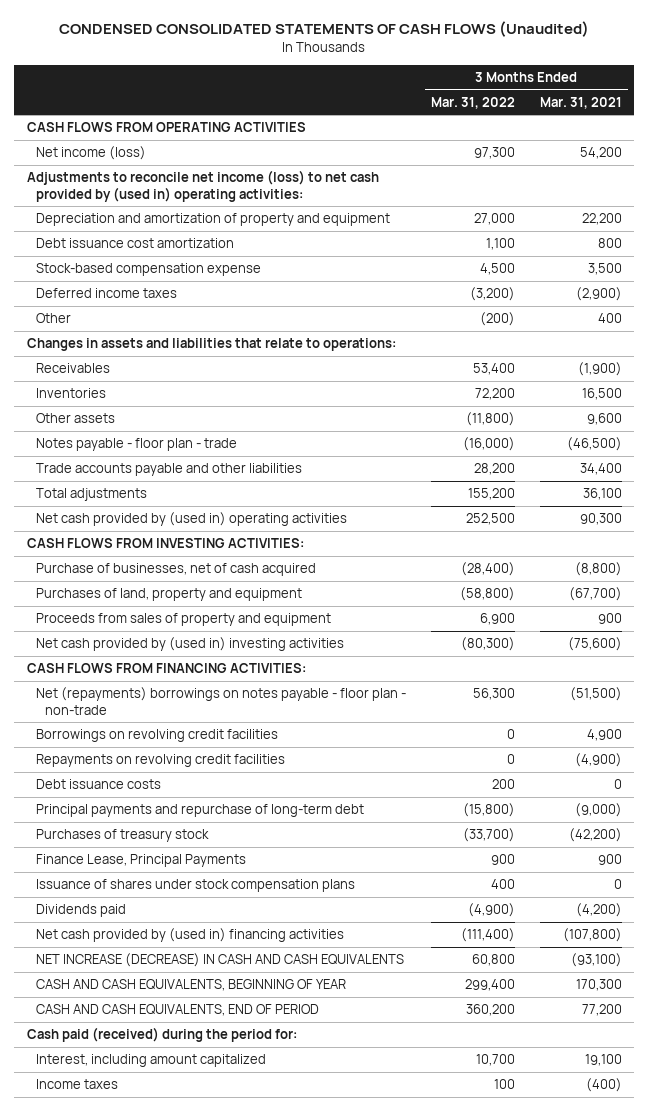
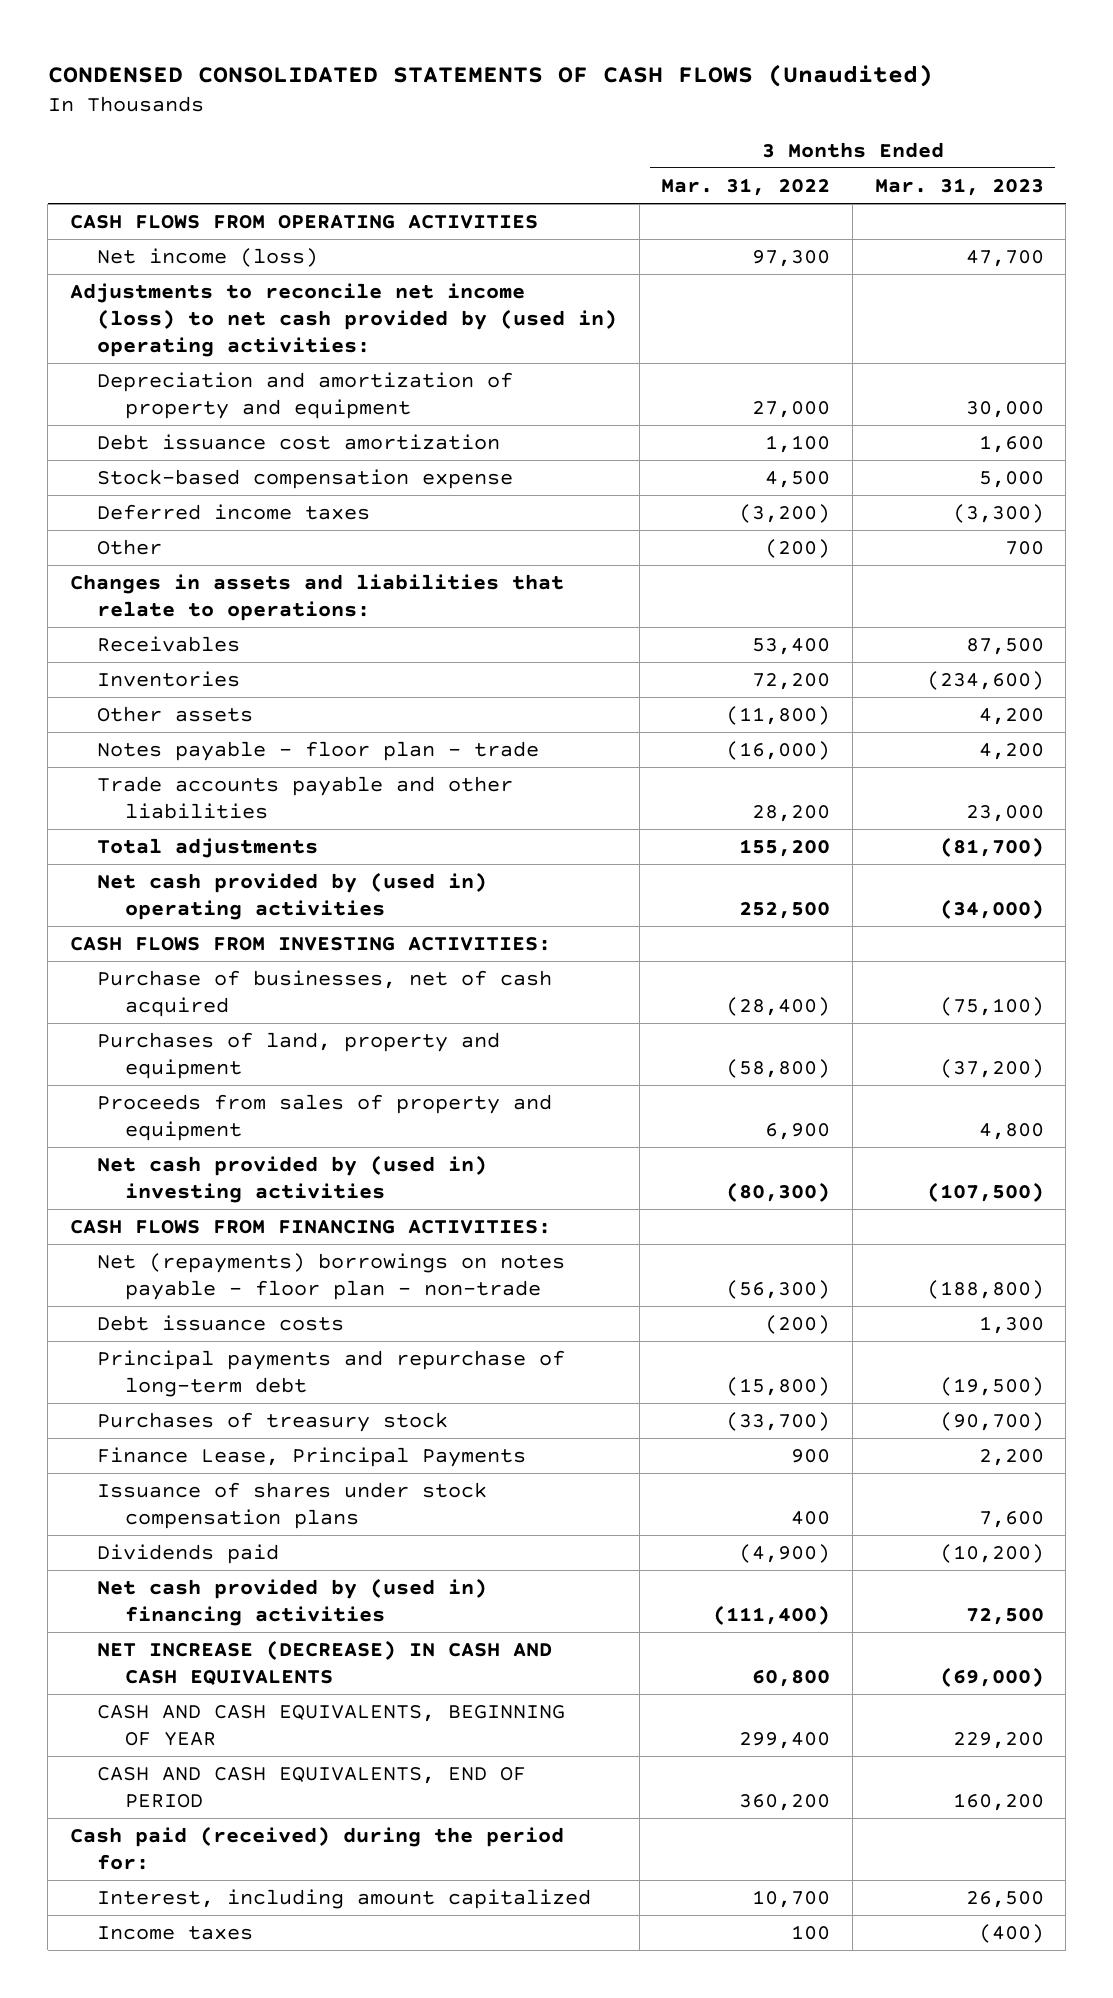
- | 3 Months Ended Mar. 31, 2022 | 3 Months Ended Mar. 31, 2021
+ | 3 Months Ended Mar. 31, 2022 | 3 Months Ended Mar. 31, 2023
- Net (repayments) borrowings on notes payable - floor plan - non-trade | 56,300 | (51,500)
- Borrowings on revolving credit facilities | 0 | 4,900
- Repayments on revolving credit facilities | 0 | (4,900)
- Debt issuance costs | 200 | 0
+ Net (repayments) borrowings on notes payable - floor plan - non-trade | (56,300) | (188,800)
+ Debt issuance costs | (200) | 1,300

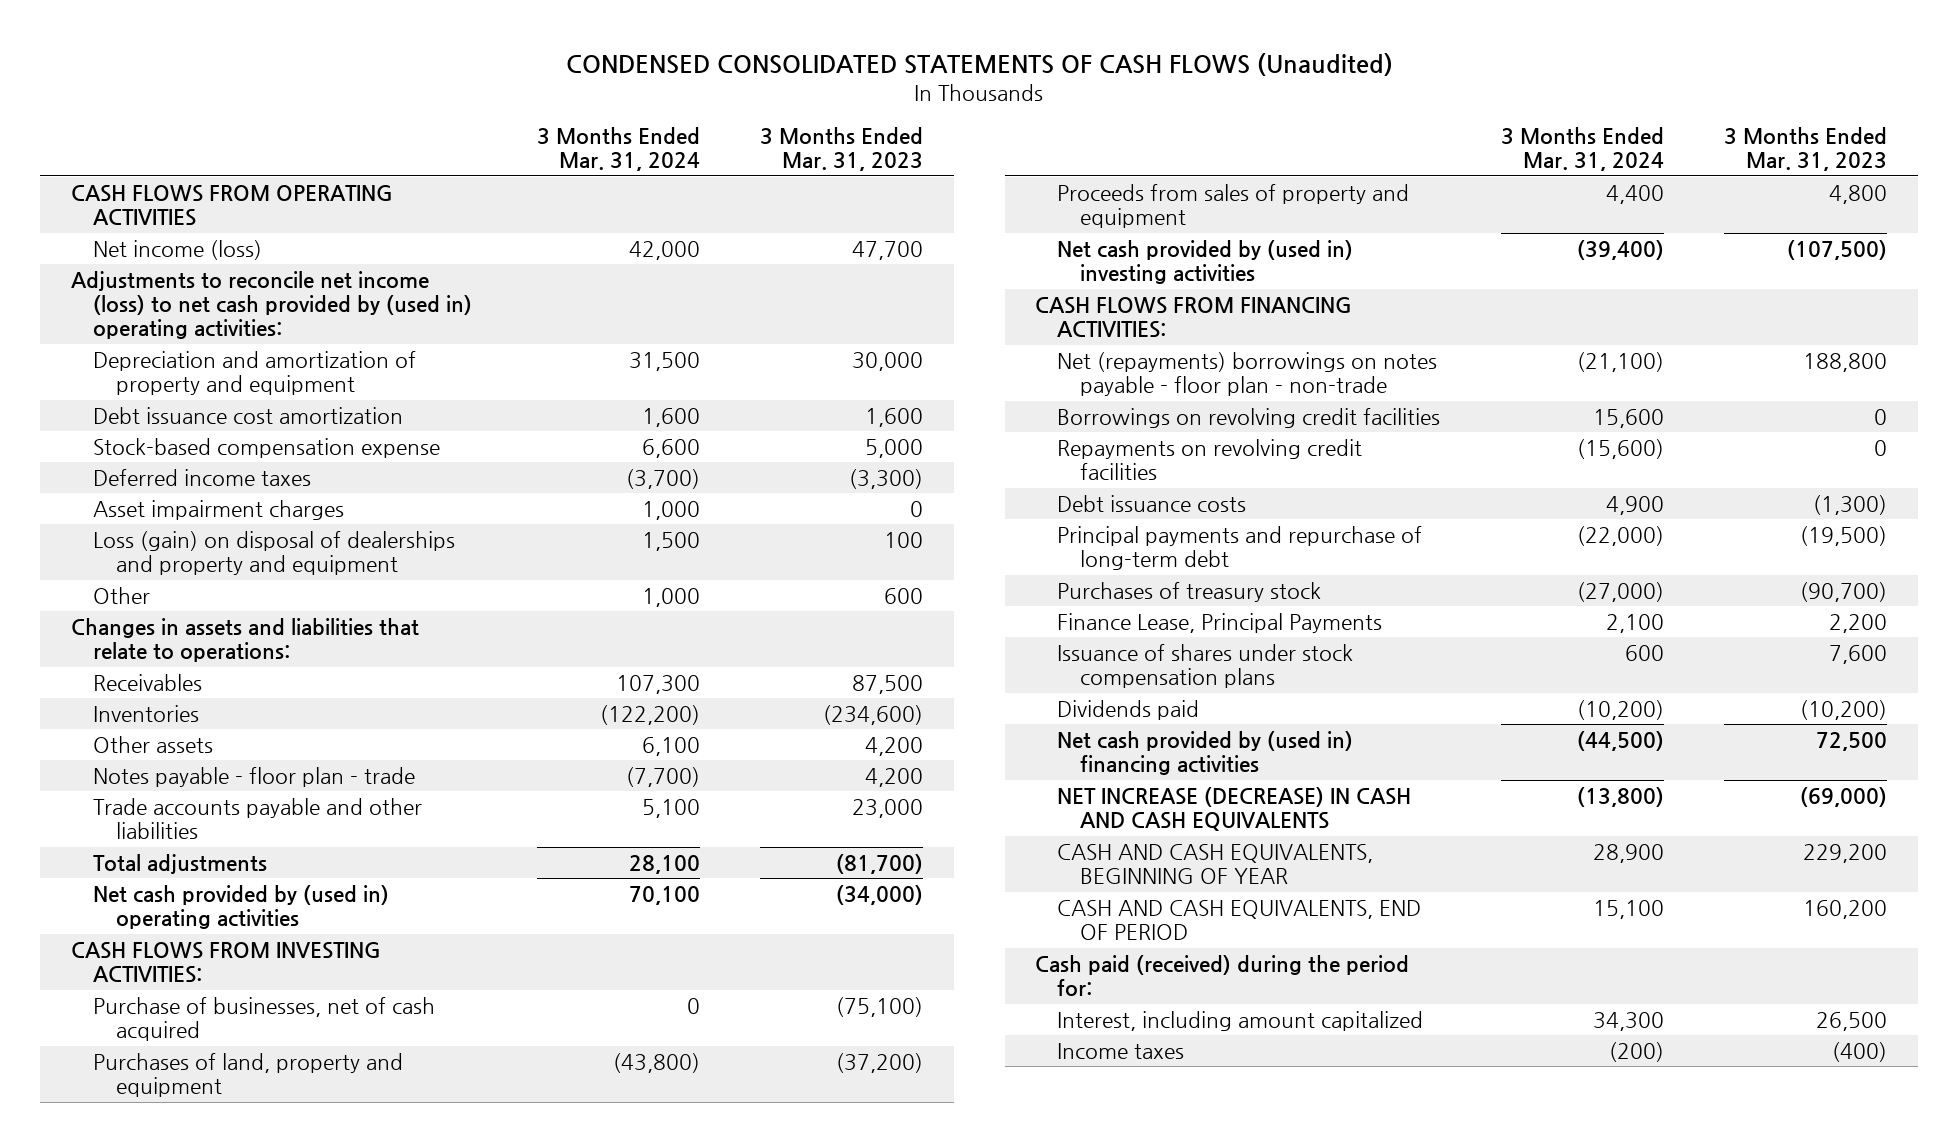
- | 3 Months Ended Mar. 31, 2022 | 3 Months Ended Mar. 31, 2023
+ | 3 Months Ended Mar. 31, 2024 | 3 Months Ended Mar. 31, 2023
- Other | (200) | 700
+ Asset impairment charges | 1,000 | 0
+ Loss (gain) on disposal of dealerships and property and equipment | 1,500 | 100
+ Other | 1,000 | 600
- Net (repayments) borrowings on notes payable - floor plan - non-trade | (56,300) | (188,800)
- Debt issuance costs | (200) | 1,300
+ Net (repayments) borrowings on notes payable - floor plan - non-trade | (21,100) | 188,800
+ Borrowings on revolving credit facilities | 15,600 | 0
+ Repayments on revolving credit facilities | (15,600) | 0
+ Debt issuance costs | 4,900 | (1,300)

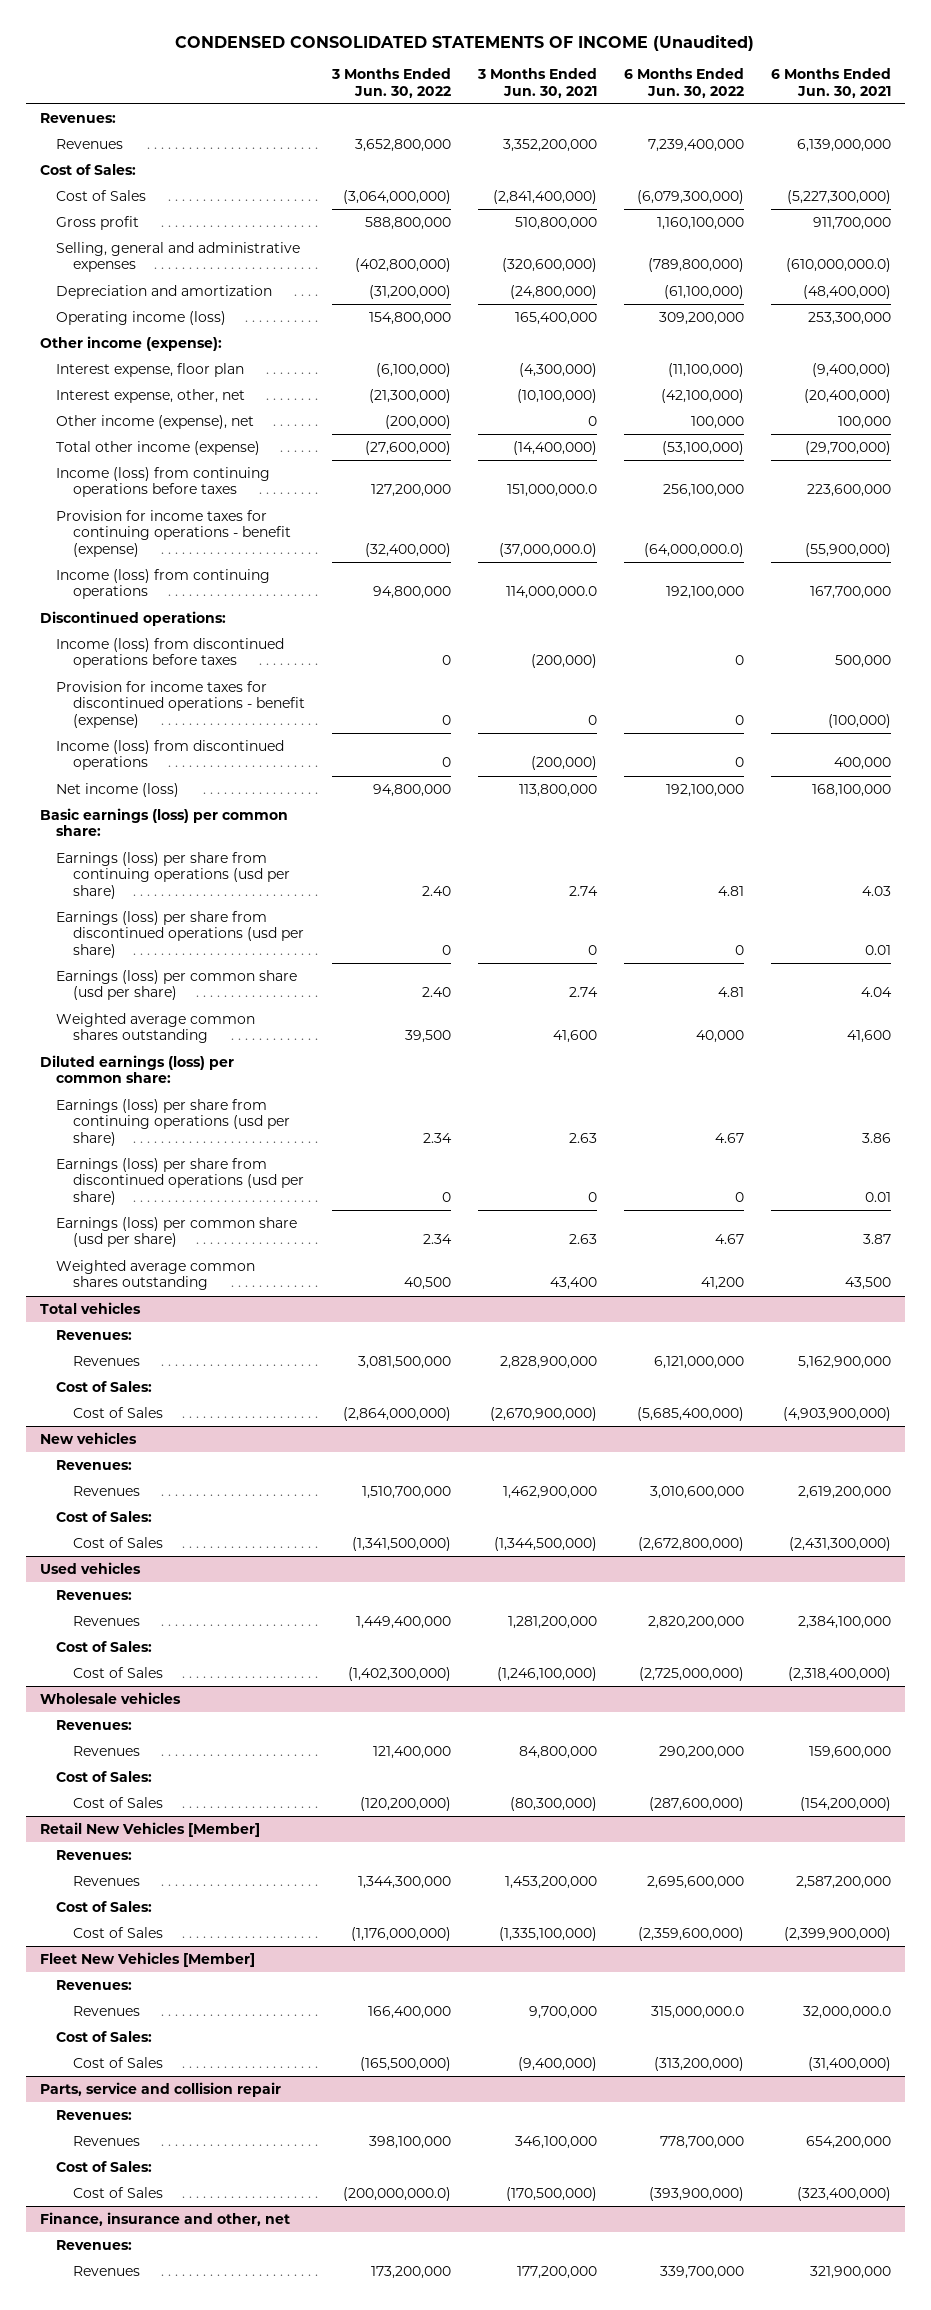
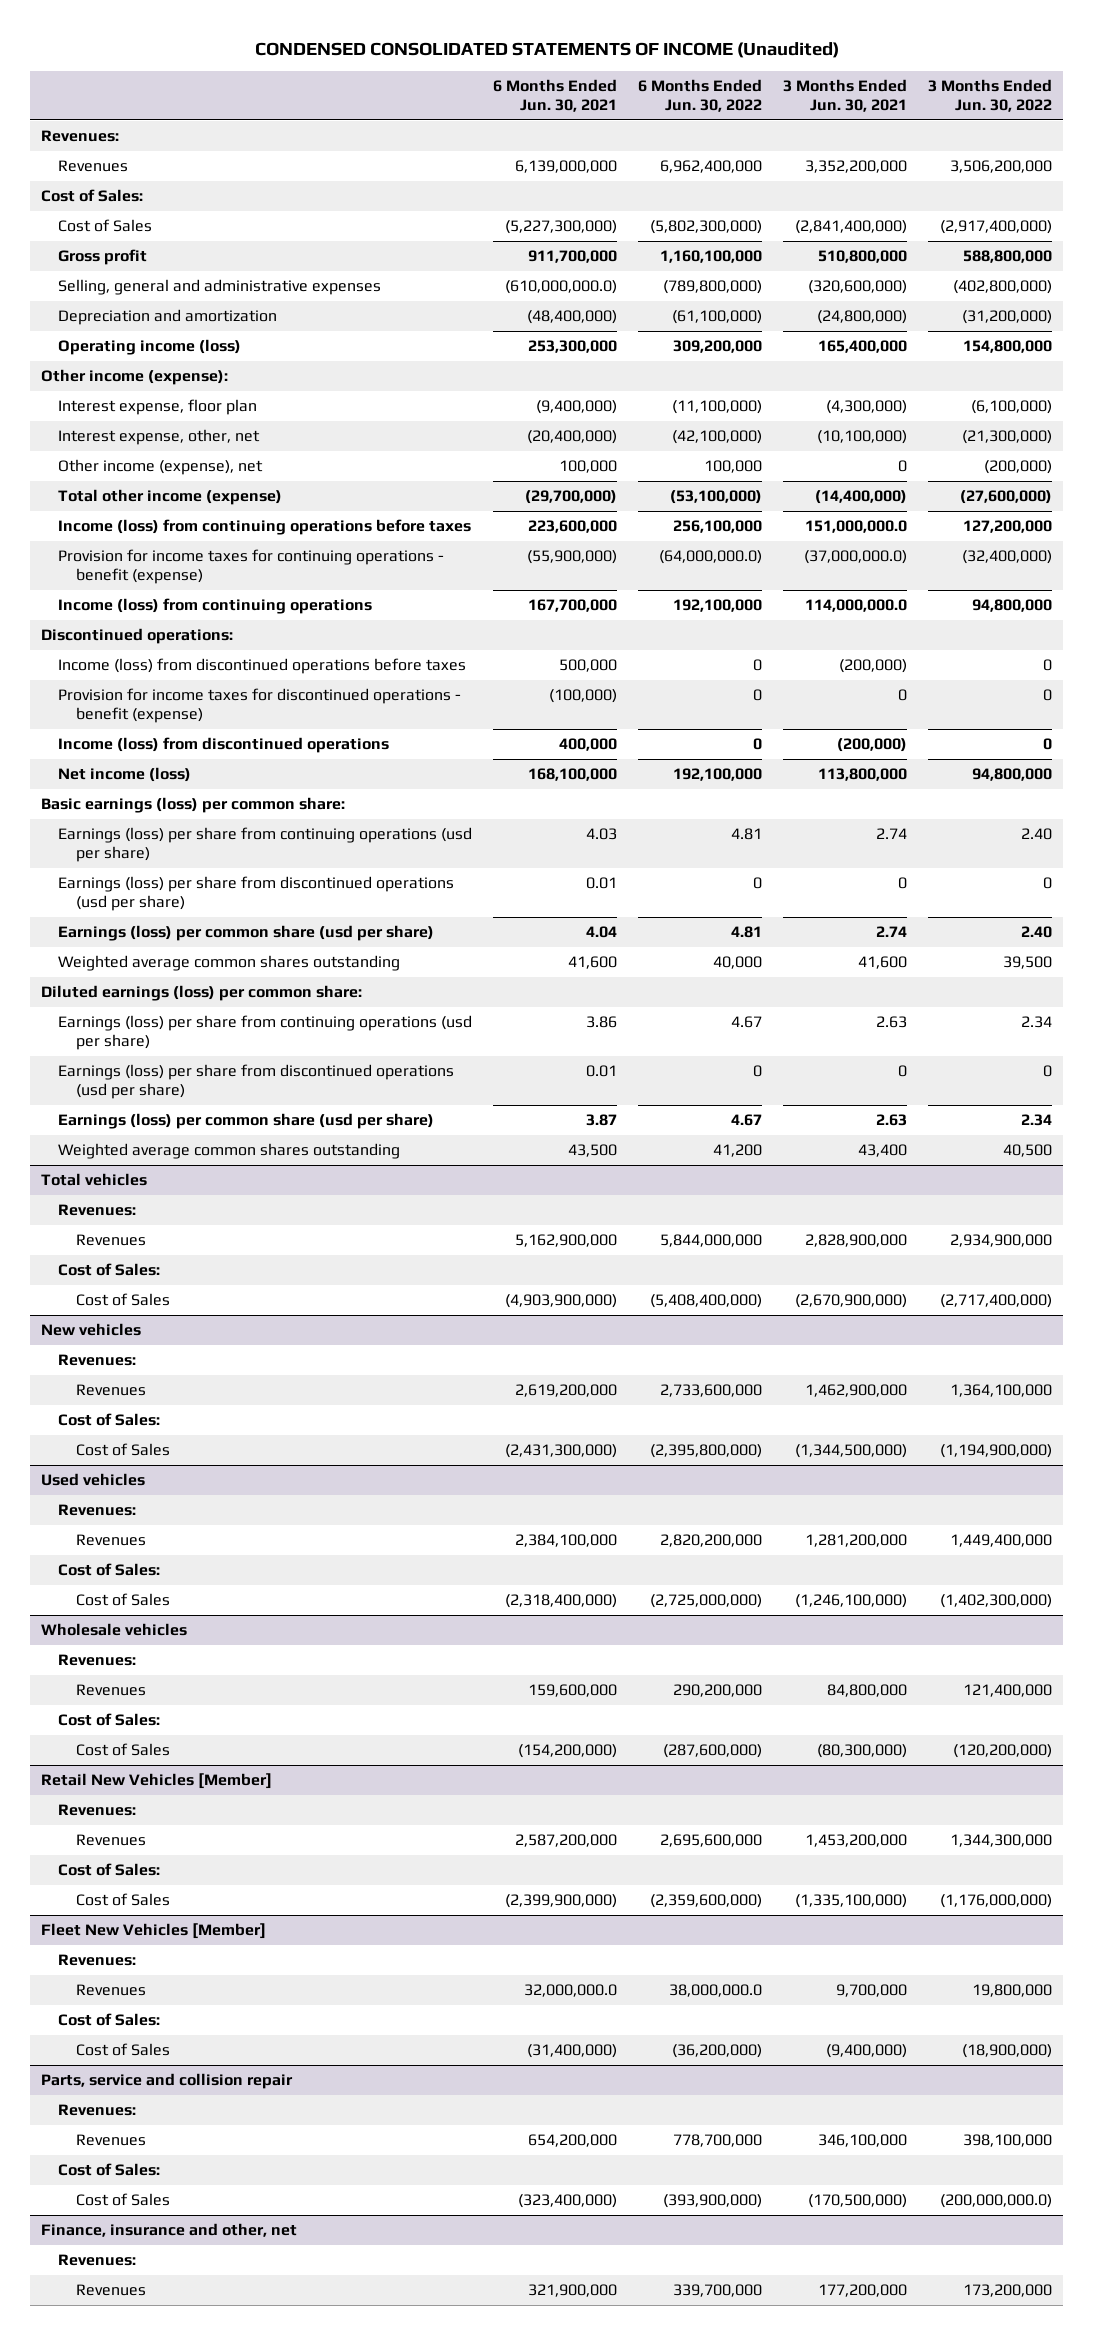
- | 3 Months Ended Jun. 30, 2022 | 3 Months Ended Jun. 30, 2021 | 6 Months Ended Jun. 30, 2022 | 6 Months Ended Jun. 30, 2021
+ | 6 Months Ended Jun. 30, 2021 | 6 Months Ended Jun. 30, 2022 | 3 Months Ended Jun. 30, 2021 | 3 Months Ended Jun. 30, 2022
- Revenues | 3,652,800,000 | 3,352,200,000 | 7,239,400,000 | 6,139,000,000
+ Revenues | 6,139,000,000 | 6,962,400,000 | 3,352,200,000 | 3,506,200,000
- Cost of Sales | (3,064,000,000) | (2,841,400,000) | (6,079,300,000) | (5,227,300,000)
+ Cost of Sales | (5,227,300,000) | (5,802,300,000) | (2,841,400,000) | (2,917,400,000)
@ Total vehicles
- Revenues | 3,081,500,000 | 2,828,900,000 | 6,121,000,000 | 5,162,900,000
+ Revenues | 5,162,900,000 | 5,844,000,000 | 2,828,900,000 | 2,934,900,000
- Cost of Sales | (2,864,000,000) | (2,670,900,000) | (5,685,400,000) | (4,903,900,000)
+ Cost of Sales | (4,903,900,000) | (5,408,400,000) | (2,670,900,000) | (2,717,400,000)
@ New vehicles
- Revenues | 1,510,700,000 | 1,462,900,000 | 3,010,600,000 | 2,619,200,000
+ Revenues | 2,619,200,000 | 2,733,600,000 | 1,462,900,000 | 1,364,100,000
- Cost of Sales | (1,341,500,000) | (1,344,500,000) | (2,672,800,000) | (2,431,300,000)
+ Cost of Sales | (2,431,300,000) | (2,395,800,000) | (1,344,500,000) | (1,194,900,000)
@ Fleet New Vehicles [Member]
- Revenues | 166,400,000 | 9,700,000 | 315,000,000.0 | 32,000,000.0
+ Revenues | 32,000,000.0 | 38,000,000.0 | 9,700,000 | 19,800,000
- Cost of Sales | (165,500,000) | (9,400,000) | (313,200,000) | (31,400,000)
+ Cost of Sales | (31,400,000) | (36,200,000) | (9,400,000) | (18,900,000)

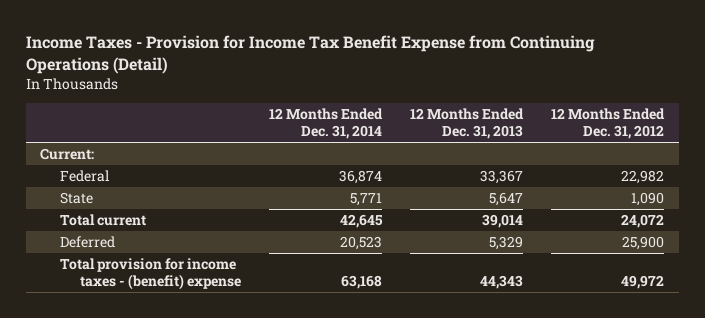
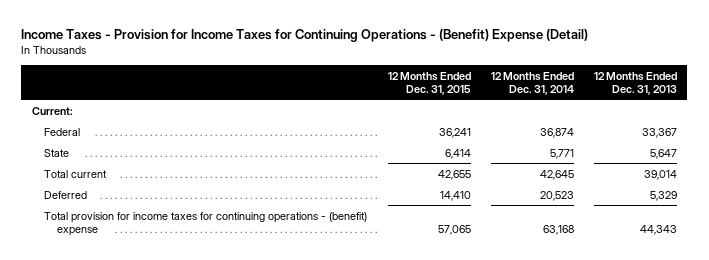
- Income Taxes - Provision for Income Tax Benefit Expense from Continuing Operations (Detail)
+ Income Taxes - Provision for Income Taxes for Continuing Operations - (Benefit) Expense (Detail)
- | 12 Months Ended Dec. 31, 2014 | 12 Months Ended Dec. 31, 2013 | 12 Months Ended Dec. 31, 2012
+ | 12 Months Ended Dec. 31, 2015 | 12 Months Ended Dec. 31, 2014 | 12 Months Ended Dec. 31, 2013
- Total provision for income taxes - (benefit) expense | 63,168 | 44,343 | 49,972
+ Total provision for income taxes for continuing operations - (benefit) expense | 57,065 | 63,168 | 44,343

